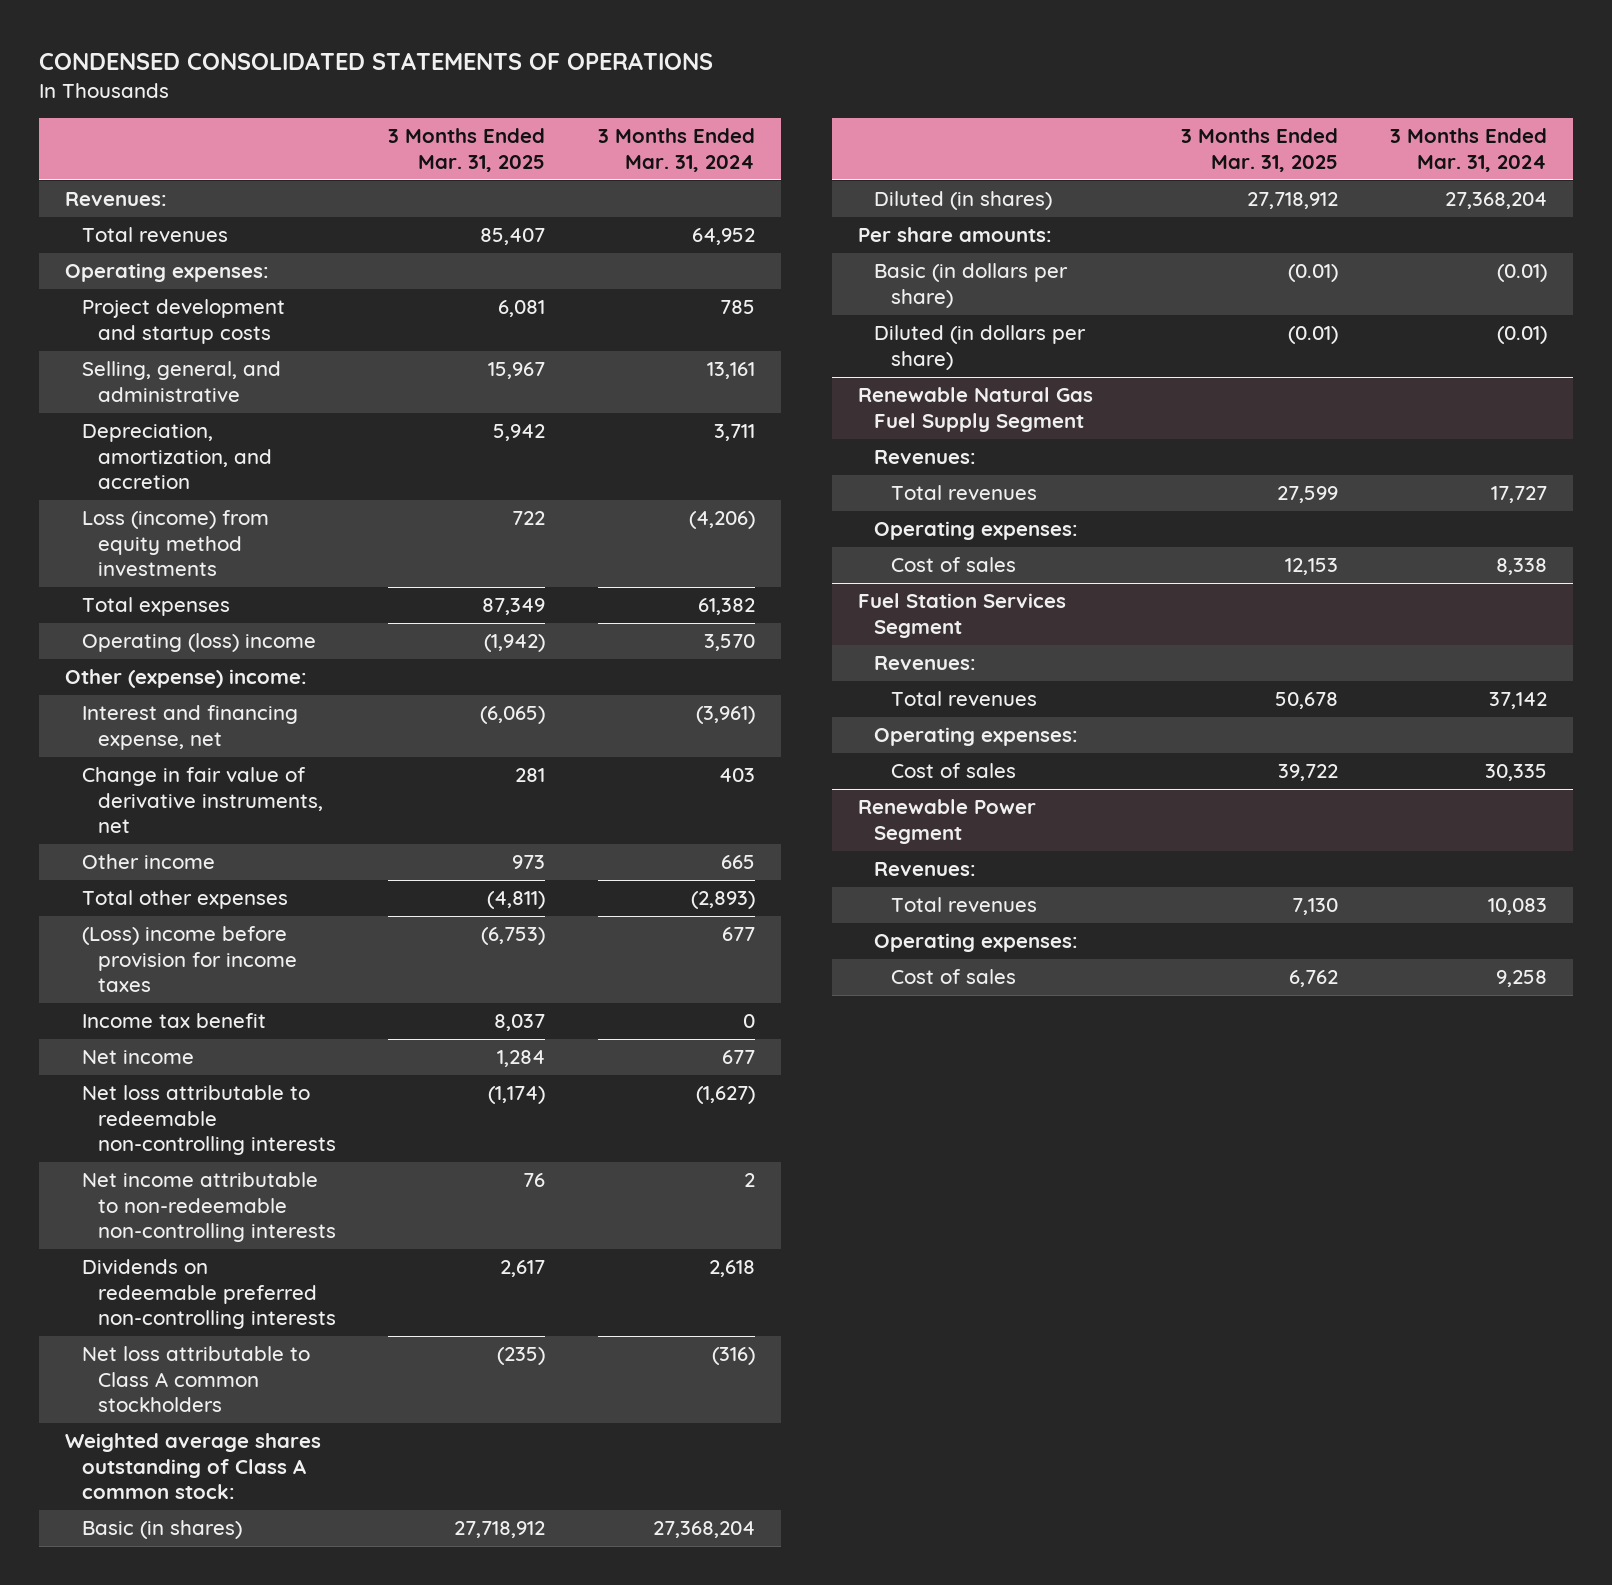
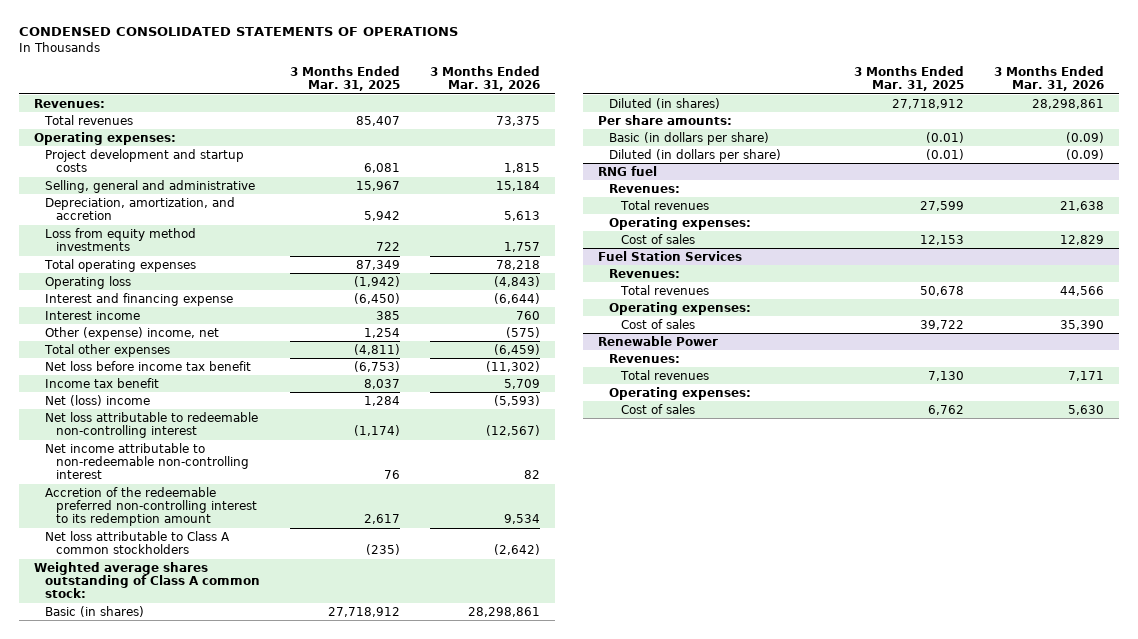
- | 3 Months Ended Mar. 31, 2025 | 3 Months Ended Mar. 31, 2024
+ | 3 Months Ended Mar. 31, 2025 | 3 Months Ended Mar. 31, 2026
- Selling, general, and administrative | 15,967 | 13,161
+ Selling, general and administrative | 15,967 | 15,184
- Loss (income) from equity method investments | 722 | (4,206)
- Total expenses | 87,349 | 61,382
- Operating (loss) income | (1,942) | 3,570
- Other (expense) income:
- Interest and financing expense, net | (6,065) | (3,961)
- Change in fair value of derivative instruments, net | 281 | 403
- Other income | 973 | 665
+ Loss from equity method investments | 722 | 1,757
+ Total operating expenses | 87,349 | 78,218
+ Operating loss | (1,942) | (4,843)
+ Interest and financing expense | (6,450) | (6,644)
+ Interest income | 385 | 760
+ Other (expense) income, net | 1,254 | (575)
- (Loss) income before provision for income taxes | (6,753) | 677
+ Net loss before income tax benefit | (6,753) | (11,302)
- Net income | 1,284 | 677
- Net loss attributable to redeemable non-controlling interests | (1,174) | (1,627)
- Net income attributable to non-redeemable non-controlling interests | 76 | 2
- Dividends on redeemable preferred non-controlling interests | 2,617 | 2,618
+ Net (loss) income | 1,284 | (5,593)
+ Net loss attributable to redeemable non-controlling interest | (1,174) | (12,567)
+ Net income attributable to non-redeemable non-controlling interest | 76 | 82
+ Accretion of the redeemable preferred non-controlling interest to its redemption amount | 2,617 | 9,534
- Renewable Natural Gas Fuel Supply Segment
+ RNG fuel
- Fuel Station Services Segment
+ Fuel Station Services
- Renewable Power Segment
+ Renewable Power

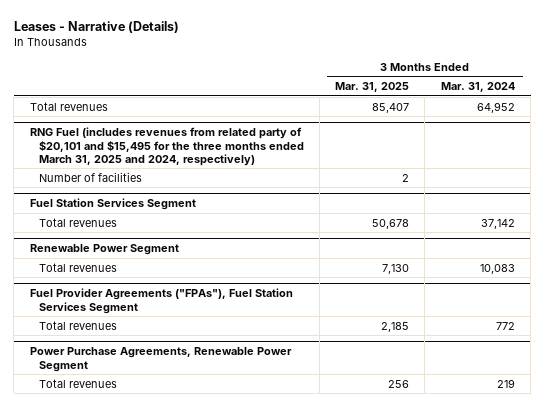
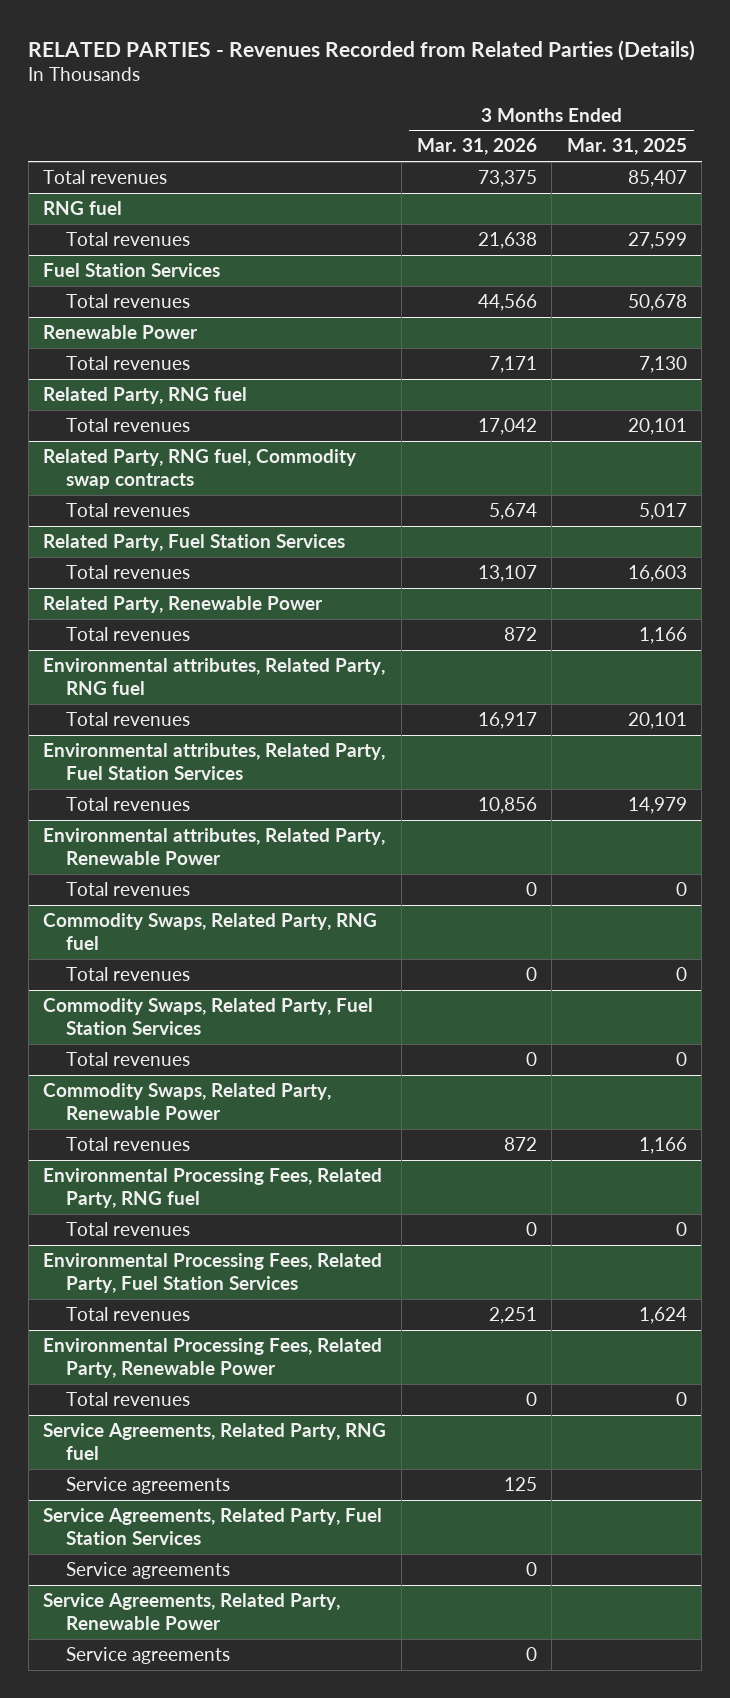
- Leases - Narrative (Details)
+ RELATED PARTIES - Revenues Recorded from Related Parties (Details)
- | 3 Months Ended Mar. 31, 2025 | 3 Months Ended Mar. 31, 2024
+ | 3 Months Ended Mar. 31, 2026 | 3 Months Ended Mar. 31, 2025
- RNG Fuel (includes revenues from related party of $20,101 and $15,495 for the three months ended March 31, 2025 and 2024, respectively)
- Number of facilities | 2 |
- Fuel Station Services Segment
+ RNG fuel
+ Total revenues | 21,638 | 27,599
+ Fuel Station Services
- Renewable Power Segment
+ Renewable Power
- Fuel Provider Agreements ("FPAs"), Fuel Station Services Segment
- Total revenues | 2,185 | 772
- Power Purchase Agreements, Renewable Power Segment
- Total revenues | 256 | 219
+ Related Party, RNG fuel
+ Total revenues | 17,042 | 20,101
+ Related Party, RNG fuel, Commodity swap contracts
+ Total revenues | 5,674 | 5,017
+ Related Party, Fuel Station Services
+ Total revenues | 13,107 | 16,603
+ Related Party, Renewable Power
+ Total revenues | 872 | 1,166
+ Environmental attributes, Related Party, RNG fuel
+ Total revenues | 16,917 | 20,101
+ Environmental attributes, Related Party, Fuel Station Services
+ Total revenues | 10,856 | 14,979
+ Environmental attributes, Related Party, Renewable Power
+ Total revenues | 0 | 0
+ Commodity Swaps, Related Party, RNG fuel
+ Total revenues | 0 | 0
+ Commodity Swaps, Related Party, Fuel Station Services
+ Total revenues | 0 | 0
+ Commodity Swaps, Related Party, Renewable Power
+ Total revenues | 872 | 1,166
+ Environmental Processing Fees, Related Party, RNG fuel
+ Total revenues | 0 | 0
+ Environmental Processing Fees, Related Party, Fuel Station Services
+ Total revenues | 2,251 | 1,624
+ Environmental Processing Fees, Related Party, Renewable Power
+ Total revenues | 0 | 0
+ Service Agreements, Related Party, RNG fuel
+ Service agreements | 125 |
+ Service Agreements, Related Party, Fuel Station Services
+ Service agreements | 0 |
+ Service Agreements, Related Party, Renewable Power
+ Service agreements | 0 |

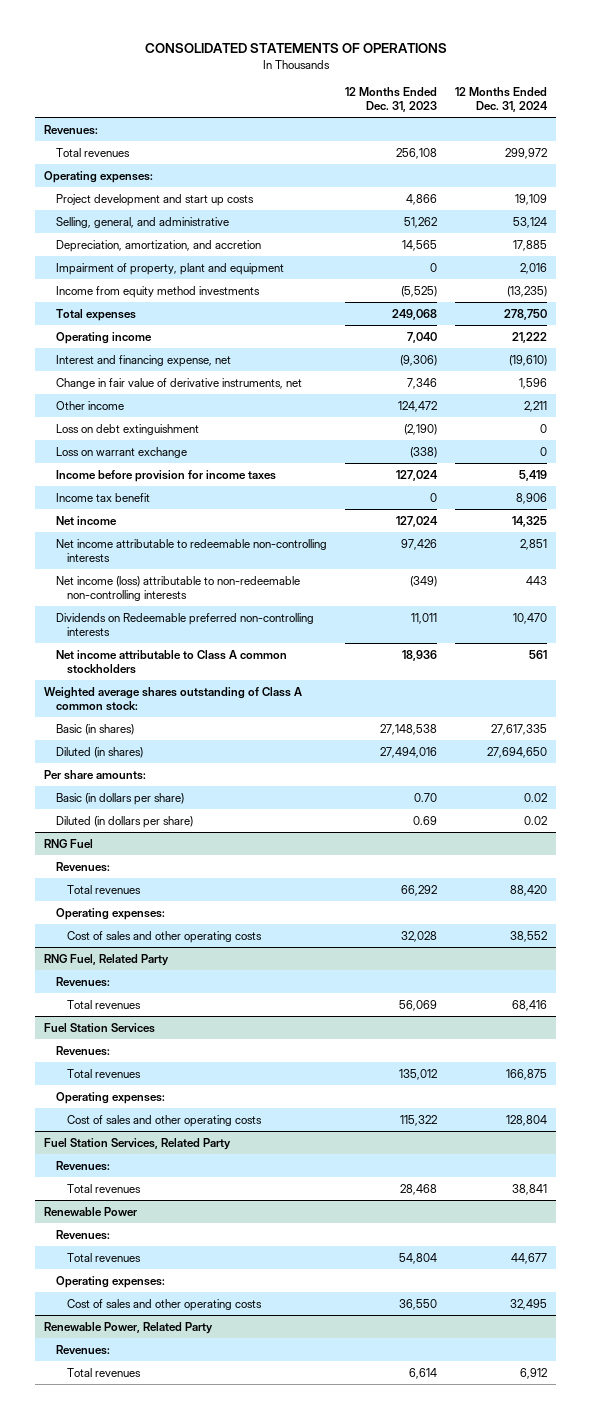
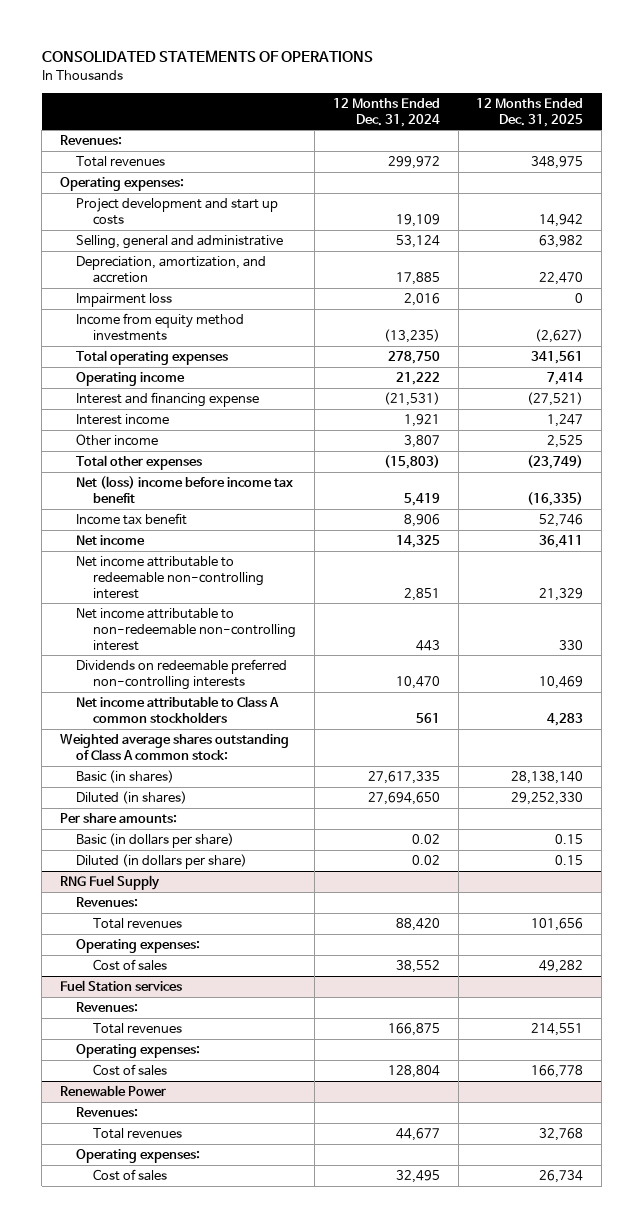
- | 12 Months Ended Dec. 31, 2023 | 12 Months Ended Dec. 31, 2024
+ | 12 Months Ended Dec. 31, 2024 | 12 Months Ended Dec. 31, 2025
- Selling, general, and administrative | 51,262 | 53,124
+ Selling, general and administrative | 53,124 | 63,982
- Impairment of property, plant and equipment | 0 | 2,016
+ Impairment loss | 2,016 | 0
- Total expenses | 249,068 | 278,750
+ Total operating expenses | 278,750 | 341,561
- Interest and financing expense, net | (9,306) | (19,610)
- Change in fair value of derivative instruments, net | 7,346 | 1,596
- Other income | 124,472 | 2,211
- Loss on debt extinguishment | (2,190) | 0
- Loss on warrant exchange | (338) | 0
- Income before provision for income taxes | 127,024 | 5,419
+ Interest and financing expense | (21,531) | (27,521)
+ Interest income | 1,921 | 1,247
+ Other income | 3,807 | 2,525
+ Total other expenses | (15,803) | (23,749)
+ Net (loss) income before income tax benefit | 5,419 | (16,335)
- Net income attributable to redeemable non-controlling interests | 97,426 | 2,851
- Net income (loss) attributable to non-redeemable non-controlling interests | (349) | 443
- Dividends on Redeemable preferred non-controlling interests | 11,011 | 10,470
+ Net income attributable to redeemable non-controlling interest | 2,851 | 21,329
+ Net income attributable to non-redeemable non-controlling interest | 443 | 330
+ Dividends on redeemable preferred non-controlling interests | 10,470 | 10,469
- RNG Fuel
+ RNG Fuel Supply
- Cost of sales and other operating costs | 32,028 | 38,552
- RNG Fuel, Related Party
- Revenues:
- Total revenues | 56,069 | 68,416
- Fuel Station Services
+ Cost of sales | 38,552 | 49,282
+ Fuel Station services
- Cost of sales and other operating costs | 115,322 | 128,804
- Fuel Station Services, Related Party
- Revenues:
- Total revenues | 28,468 | 38,841
+ Cost of sales | 128,804 | 166,778
@ Renewable Power
- Cost of sales and other operating costs | 36,550 | 32,495
- Renewable Power, Related Party
- Revenues:
- Total revenues | 6,614 | 6,912
@ Renewable Power
+ Cost of sales | 32,495 | 26,734

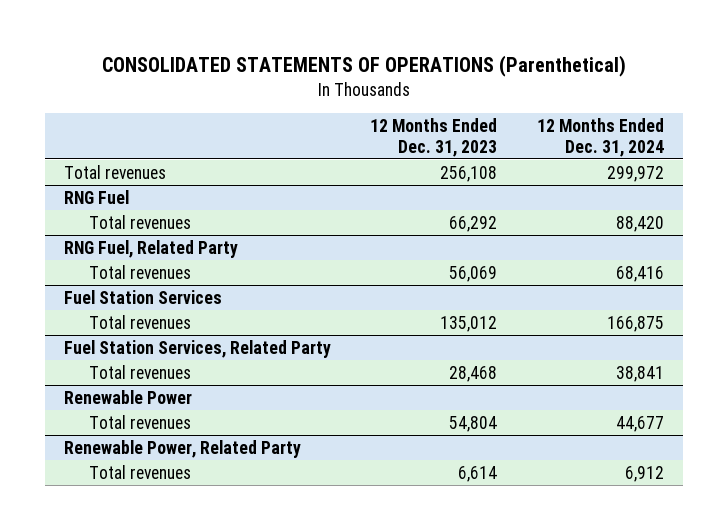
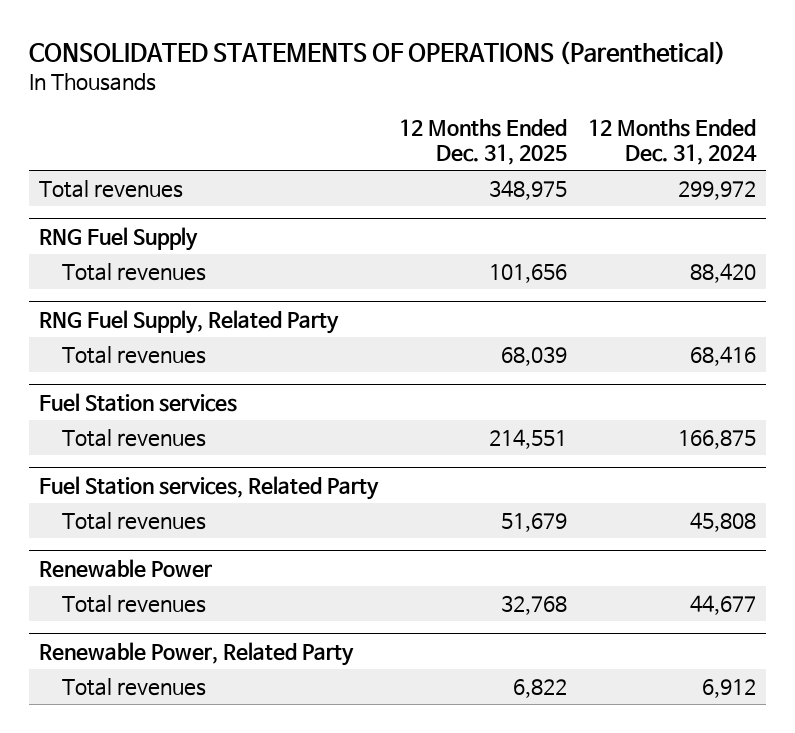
- | 12 Months Ended Dec. 31, 2023 | 12 Months Ended Dec. 31, 2024
+ | 12 Months Ended Dec. 31, 2025 | 12 Months Ended Dec. 31, 2024
- RNG Fuel
+ RNG Fuel Supply
- RNG Fuel, Related Party
+ RNG Fuel Supply, Related Party
- Fuel Station Services
+ Fuel Station services
- Fuel Station Services, Related Party
- Total revenues | 28,468 | 38,841
+ Fuel Station services, Related Party
+ Total revenues | 51,679 | 45,808

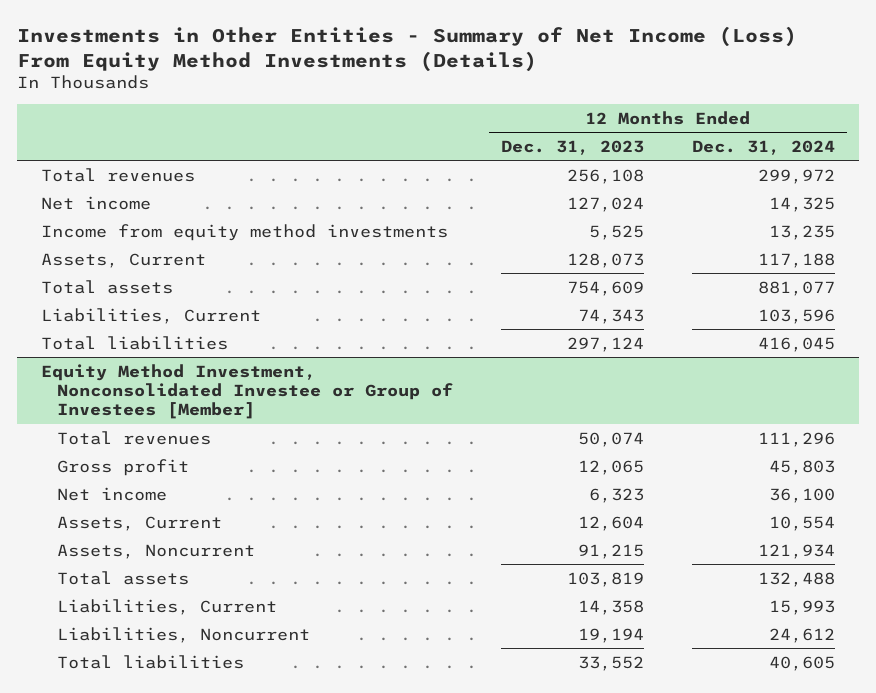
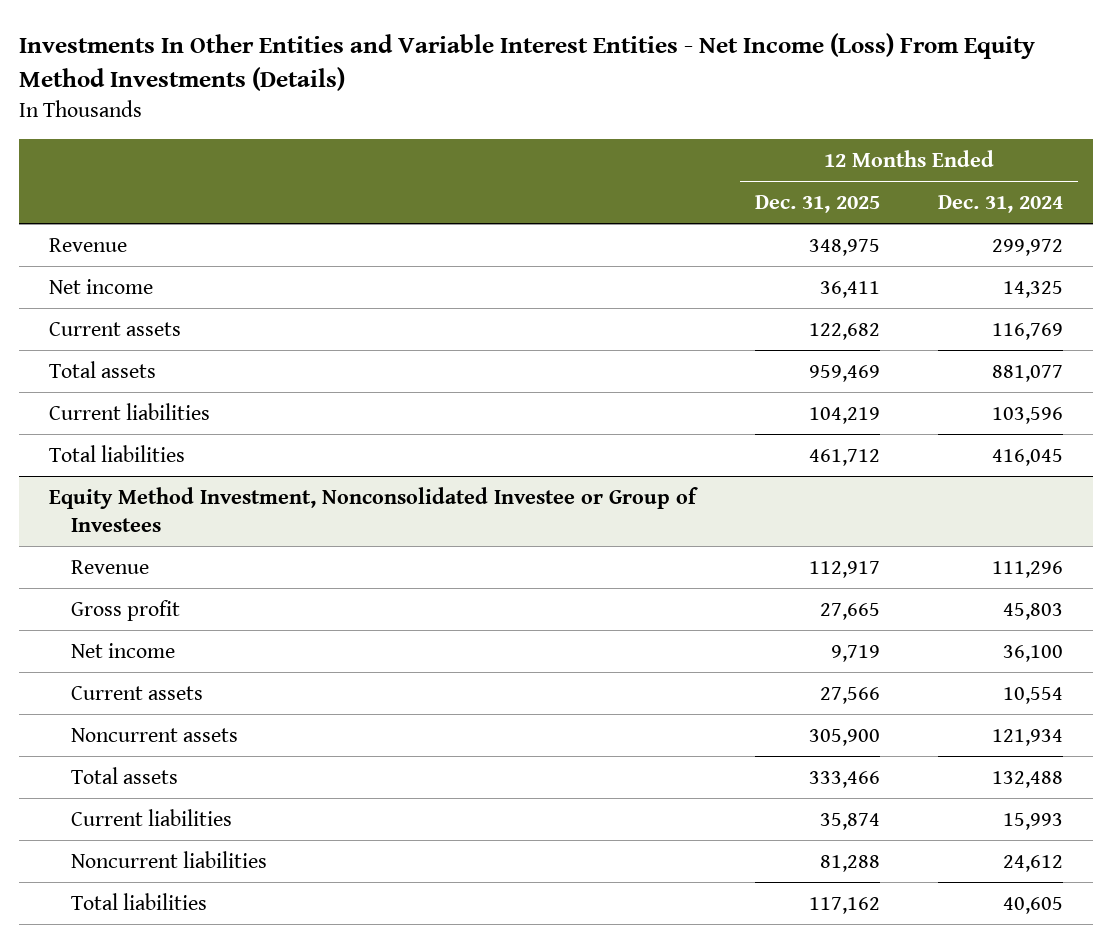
- Investments in Other Entities - Summary of Net Income (Loss) From Equity Method Investments (Details)
+ Investments In Other Entities and Variable Interest Entities - Net Income (Loss) From Equity Method Investments (Details)
- | 12 Months Ended Dec. 31, 2023 | 12 Months Ended Dec. 31, 2024
+ | 12 Months Ended Dec. 31, 2025 | 12 Months Ended Dec. 31, 2024
- Total revenues | 256,108 | 299,972
+ Revenue | 348,975 | 299,972
- Income from equity method investments | 5,525 | 13,235
- Assets, Current | 128,073 | 117,188
+ Current assets | 122,682 | 116,769
- Liabilities, Current | 74,343 | 103,596
+ Current liabilities | 104,219 | 103,596
- Equity Method Investment, Nonconsolidated Investee or Group of Investees [Member]
- Total revenues | 50,074 | 111,296
+ Equity Method Investment, Nonconsolidated Investee or Group of Investees
+ Revenue | 112,917 | 111,296
- Assets, Current | 12,604 | 10,554
- Assets, Noncurrent | 91,215 | 121,934
+ Current assets | 27,566 | 10,554
+ Noncurrent assets | 305,900 | 121,934
- Liabilities, Current | 14,358 | 15,993
- Liabilities, Noncurrent | 19,194 | 24,612
+ Current liabilities | 35,874 | 15,993
+ Noncurrent liabilities | 81,288 | 24,612

